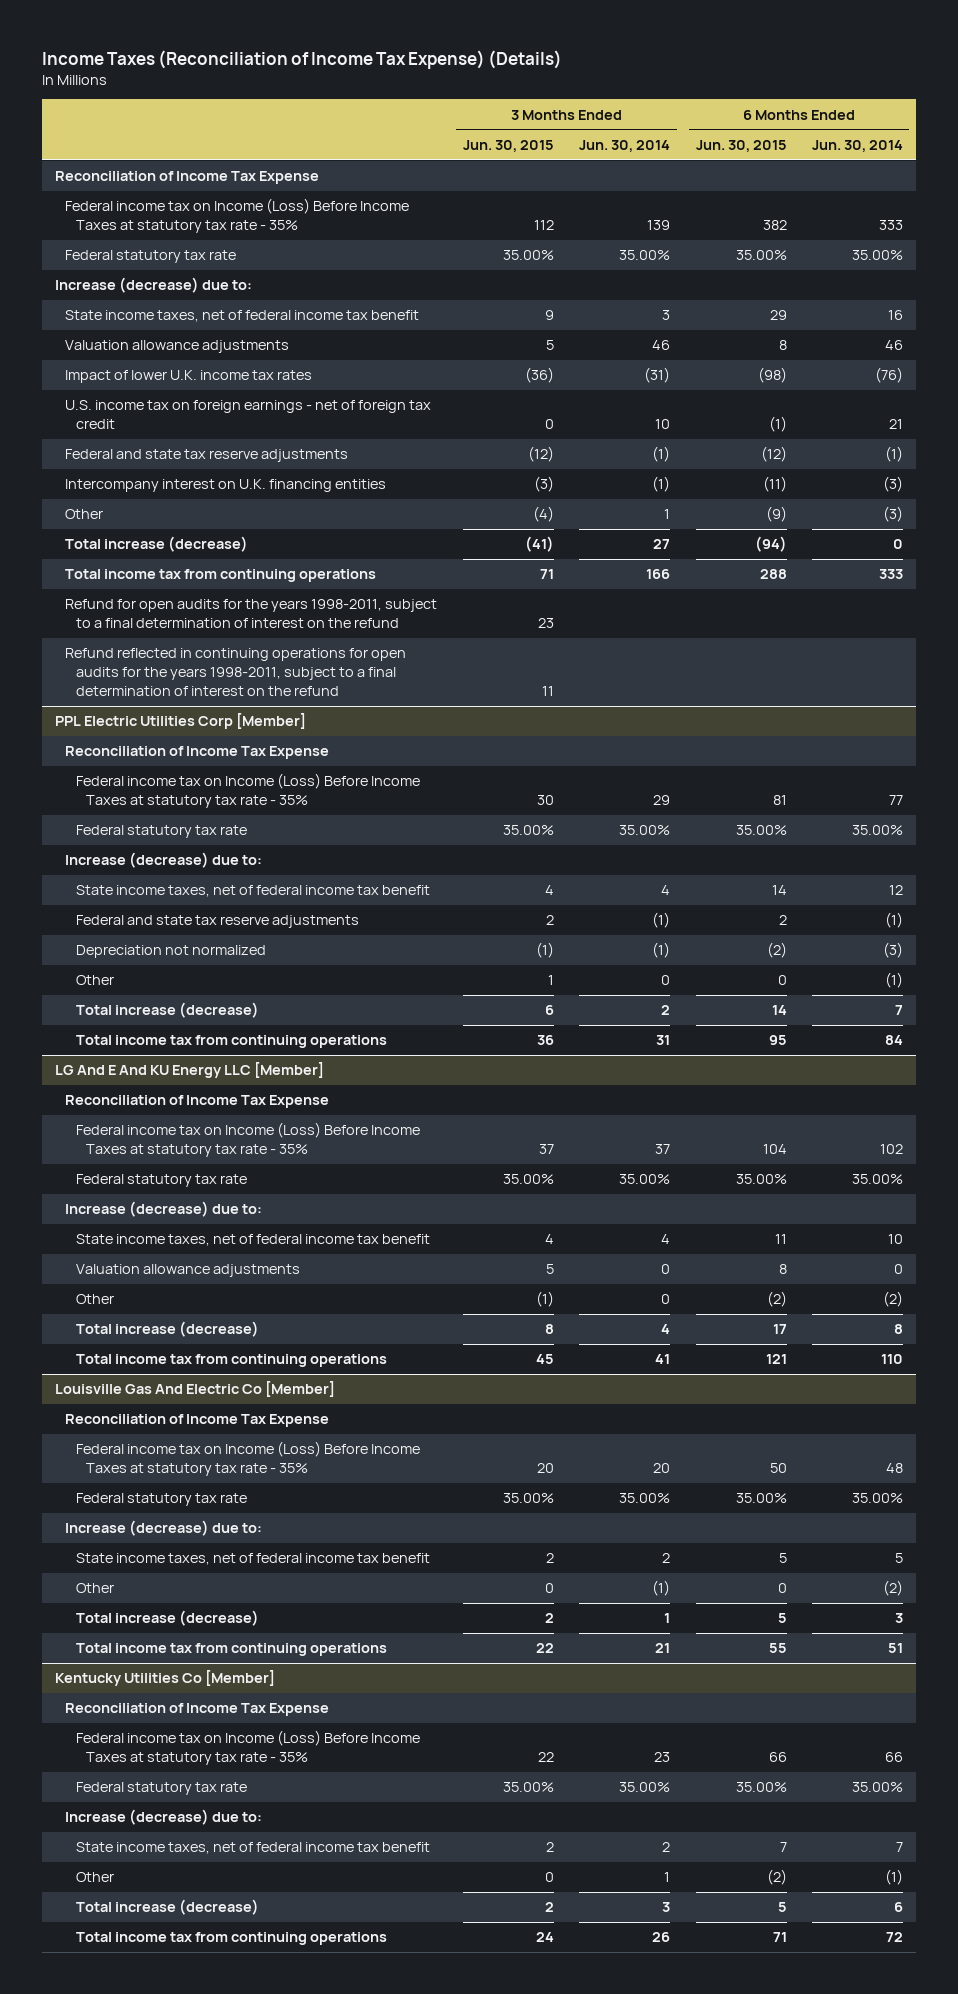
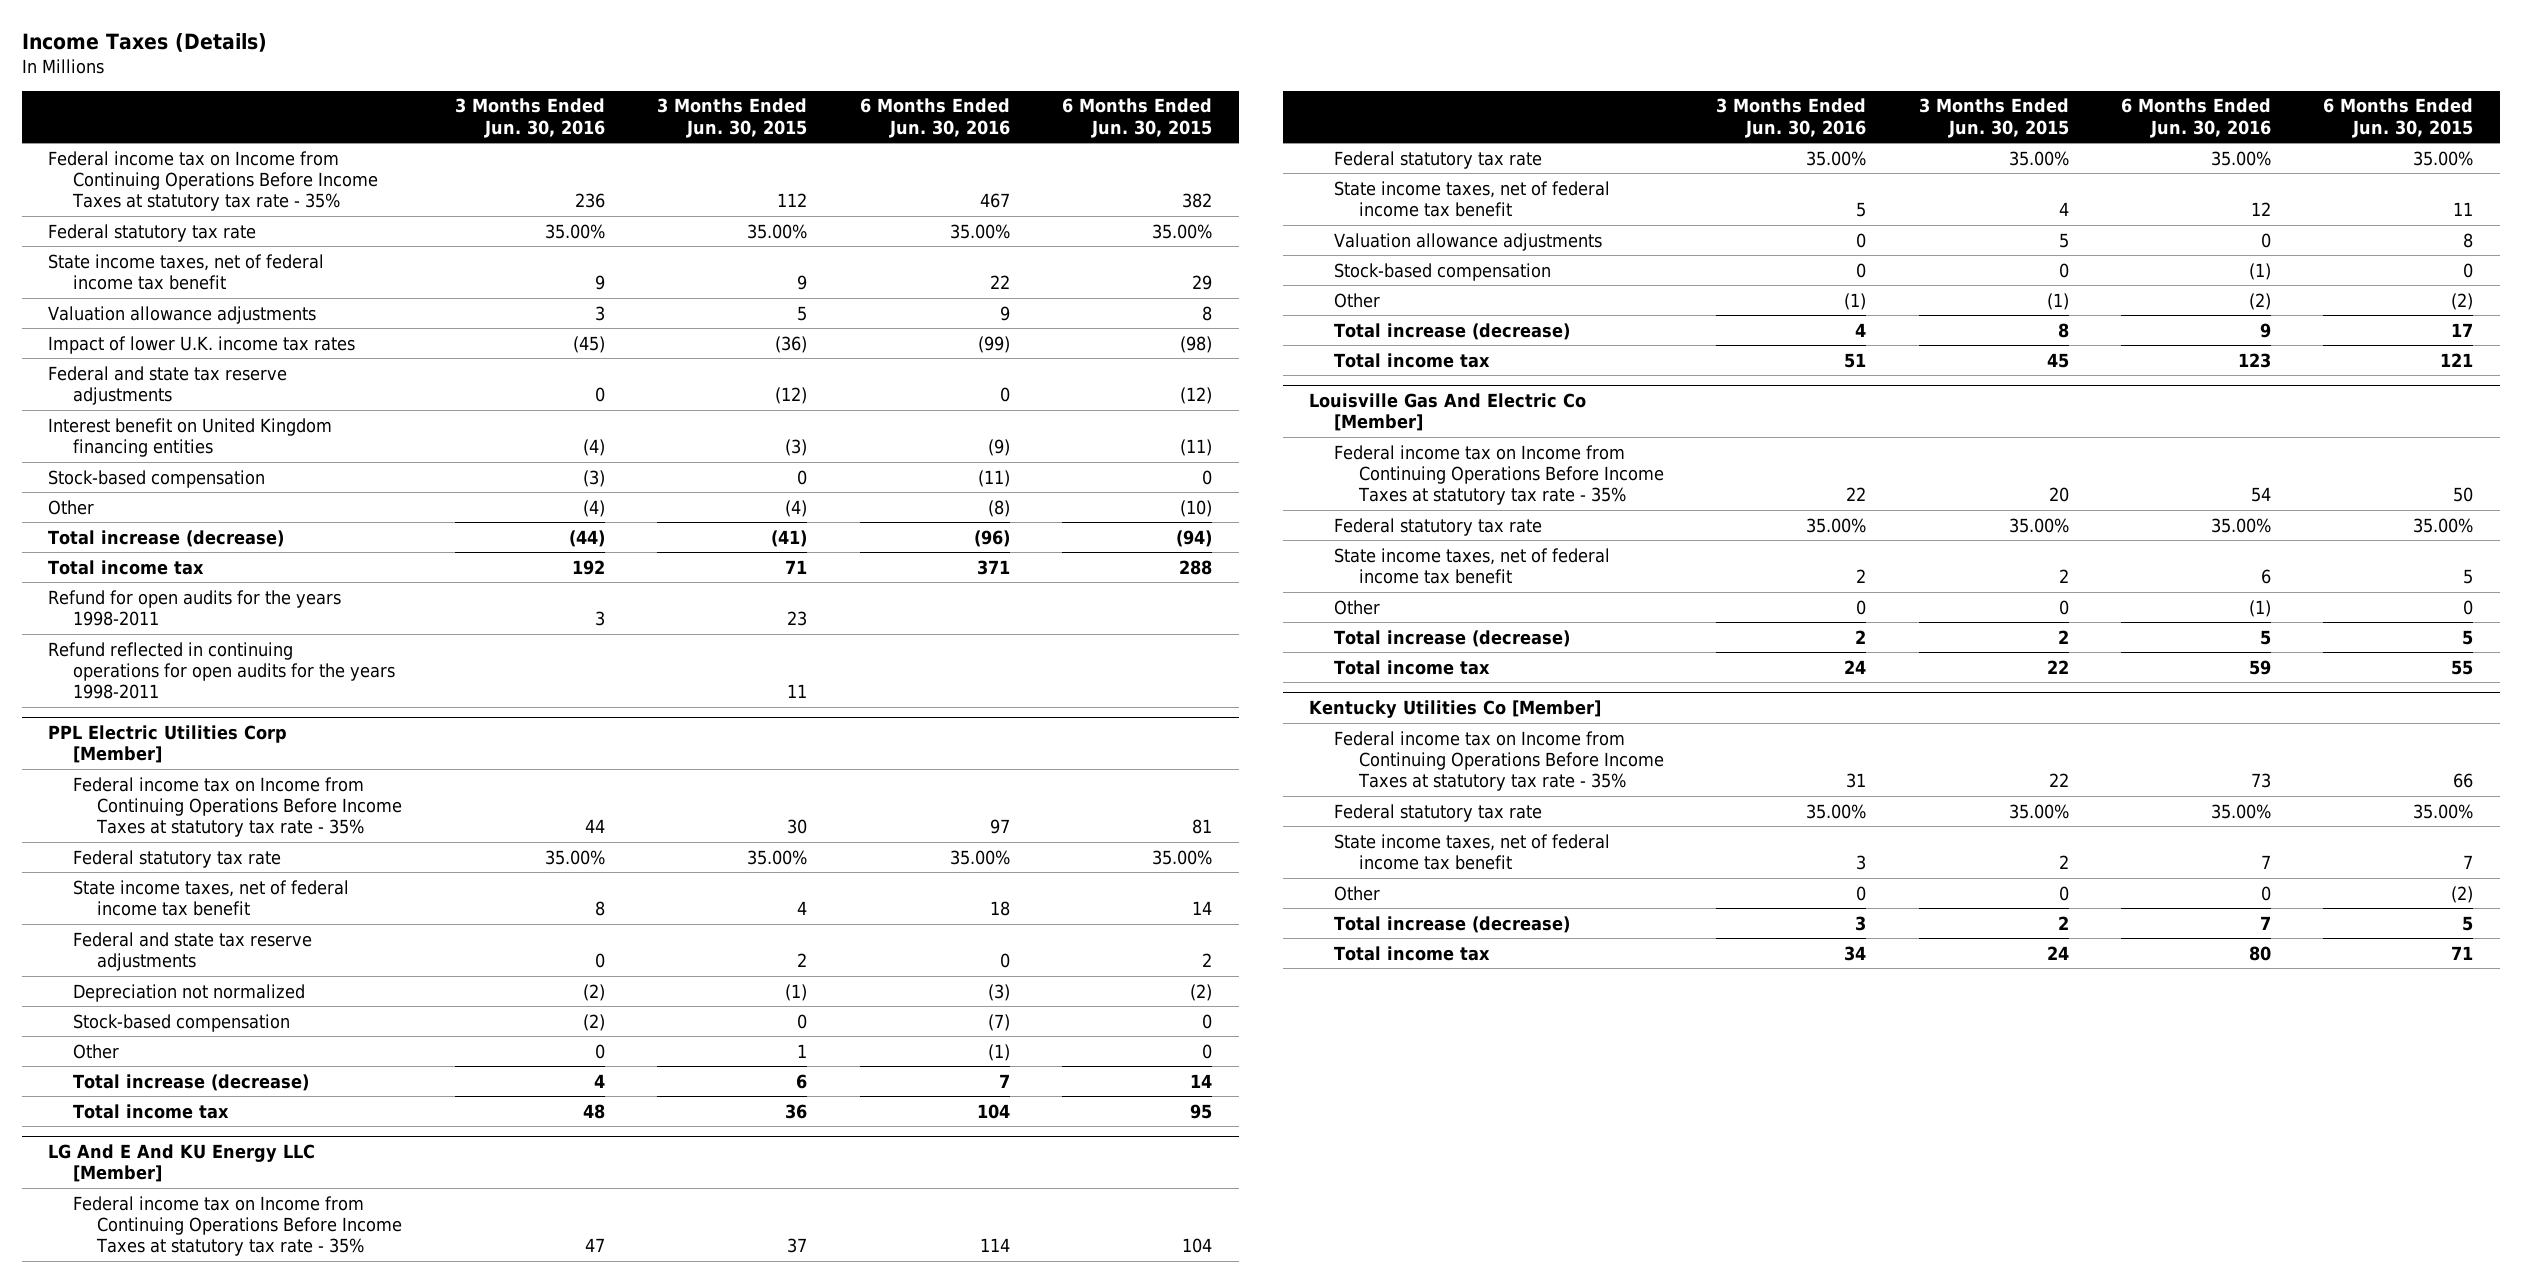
- Income Taxes (Reconciliation of Income Tax Expense) (Details)
+ Income Taxes (Details)
- | 3 Months Ended Jun. 30, 2015 | 3 Months Ended Jun. 30, 2014 | 6 Months Ended Jun. 30, 2015 | 6 Months Ended Jun. 30, 2014
+ | 3 Months Ended Jun. 30, 2016 | 3 Months Ended Jun. 30, 2015 | 6 Months Ended Jun. 30, 2016 | 6 Months Ended Jun. 30, 2015
- Reconciliation of Income Tax Expense
- Federal income tax on Income (Loss) Before Income Taxes at statutory tax rate - 35% | 112 | 139 | 382 | 333
+ Federal income tax on Income from Continuing Operations Before Income Taxes at statutory tax rate - 35% | 236 | 112 | 467 | 382
- Increase (decrease) due to:
- U.S. income tax on foreign earnings - net of foreign tax credit | 0 | 10 | (1) | 21
- Intercompany interest on U.K. financing entities | (3) | (1) | (11) | (3)
- Other | (4) | 1 | (9) | (3)
+ Interest benefit on United Kingdom financing entities | (4) | (3) | (9) | (11)
+ Stock-based compensation | (3) | 0 | (11) | 0
+ Other | (4) | (4) | (8) | (10)
- Total income tax from continuing operations | 71 | 166 | 288 | 333
- Refund for open audits for the years 1998-2011, subject to a final determination of interest on the refund | 23 | | |
- Refund reflected in continuing operations for open audits for the years 1998-2011, subject to a final determination of interest on the refund | 11 | | |
+ Total income tax | 192 | 71 | 371 | 288
+ Refund for open audits for the years 1998-2011 | 3 | 23 | |
+ Refund reflected in continuing operations for open audits for the years 1998-2011 | | 11 | |
@ PPL Electric Utilities Corp [Member]
- Reconciliation of Income Tax Expense
- Federal income tax on Income (Loss) Before Income Taxes at statutory tax rate - 35% | 30 | 29 | 81 | 77
+ Federal income tax on Income from Continuing Operations Before Income Taxes at statutory tax rate - 35% | 44 | 30 | 97 | 81
- Increase (decrease) due to:
+ Stock-based compensation | (2) | 0 | (7) | 0
- Total income tax from continuing operations | 36 | 31 | 95 | 84
+ Total income tax | 48 | 36 | 104 | 95
@ LG And E And KU Energy LLC [Member]
- Reconciliation of Income Tax Expense
- Federal income tax on Income (Loss) Before Income Taxes at statutory tax rate - 35% | 37 | 37 | 104 | 102
+ Federal income tax on Income from Continuing Operations Before Income Taxes at statutory tax rate - 35% | 47 | 37 | 114 | 104
- Increase (decrease) due to:
+ Stock-based compensation | 0 | 0 | (1) | 0
- Total income tax from continuing operations | 45 | 41 | 121 | 110
+ Total income tax | 51 | 45 | 123 | 121
@ Louisville Gas And Electric Co [Member]
- Reconciliation of Income Tax Expense
- Federal income tax on Income (Loss) Before Income Taxes at statutory tax rate - 35% | 20 | 20 | 50 | 48
+ Federal income tax on Income from Continuing Operations Before Income Taxes at statutory tax rate - 35% | 22 | 20 | 54 | 50
- Increase (decrease) due to:
- Total income tax from continuing operations | 22 | 21 | 55 | 51
+ Total income tax | 24 | 22 | 59 | 55
@ Kentucky Utilities Co [Member]
- Reconciliation of Income Tax Expense
- Federal income tax on Income (Loss) Before Income Taxes at statutory tax rate - 35% | 22 | 23 | 66 | 66
+ Federal income tax on Income from Continuing Operations Before Income Taxes at statutory tax rate - 35% | 31 | 22 | 73 | 66
- Increase (decrease) due to:
- Total income tax from continuing operations | 24 | 26 | 71 | 72
+ Total income tax | 34 | 24 | 80 | 71

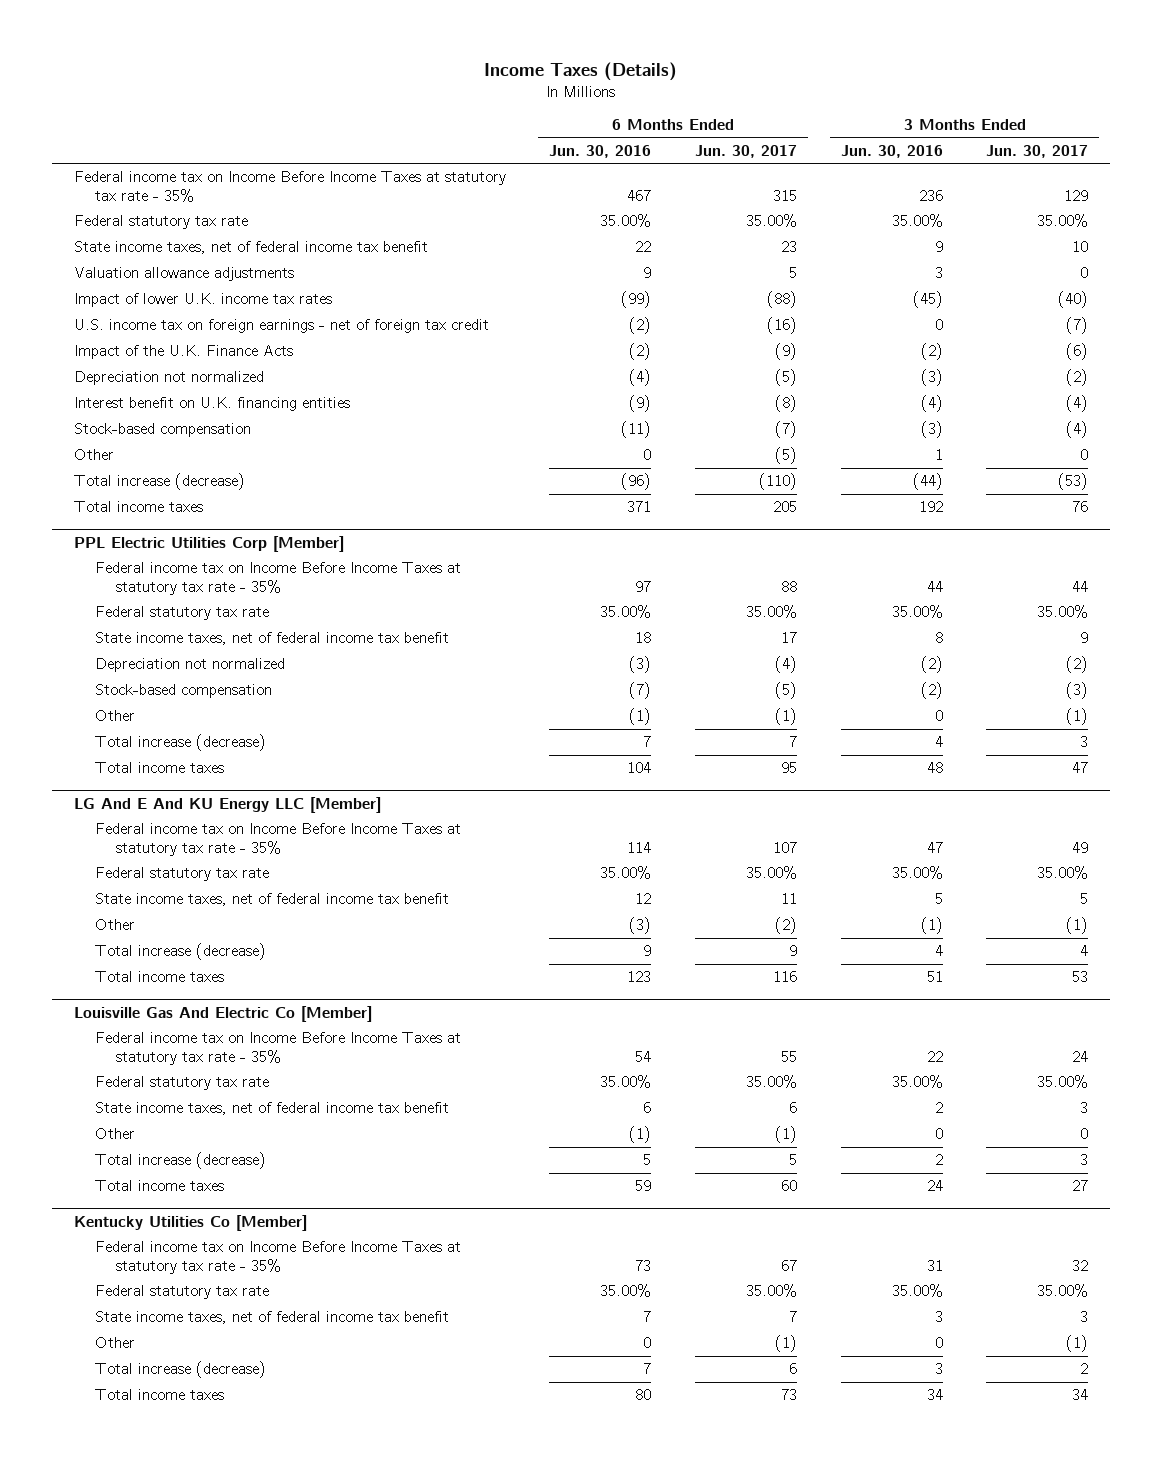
- | 3 Months Ended Jun. 30, 2016 | 3 Months Ended Jun. 30, 2015 | 6 Months Ended Jun. 30, 2016 | 6 Months Ended Jun. 30, 2015
+ | 6 Months Ended Jun. 30, 2016 | 6 Months Ended Jun. 30, 2017 | 3 Months Ended Jun. 30, 2016 | 3 Months Ended Jun. 30, 2017
- Federal income tax on Income from Continuing Operations Before Income Taxes at statutory tax rate - 35% | 236 | 112 | 467 | 382
+ Federal income tax on Income Before Income Taxes at statutory tax rate - 35% | 467 | 315 | 236 | 129
- Federal and state tax reserve adjustments | 0 | (12) | 0 | (12)
- Interest benefit on United Kingdom financing entities | (4) | (3) | (9) | (11)
+ U.S. income tax on foreign earnings - net of foreign tax credit | (2) | (16) | 0 | (7)
+ Impact of the U.K. Finance Acts | (2) | (9) | (2) | (6)
+ Depreciation not normalized | (4) | (5) | (3) | (2)
+ Interest benefit on U.K. financing entities | (9) | (8) | (4) | (4)
- Other | (4) | (4) | (8) | (10)
+ Other | 0 | (5) | 1 | 0
- Total income tax | 192 | 71 | 371 | 288
- Refund for open audits for the years 1998-2011 | 3 | 23 | |
- Refund reflected in continuing operations for open audits for the years 1998-2011 | | 11 | |
+ Total income taxes | 371 | 205 | 192 | 76
@ PPL Electric Utilities Corp [Member]
- Federal income tax on Income from Continuing Operations Before Income Taxes at statutory tax rate - 35% | 44 | 30 | 97 | 81
+ Federal income tax on Income Before Income Taxes at statutory tax rate - 35% | 97 | 88 | 44 | 44
- Federal and state tax reserve adjustments | 0 | 2 | 0 | 2
- Total income tax | 48 | 36 | 104 | 95
+ Total income taxes | 104 | 95 | 48 | 47
@ LG And E And KU Energy LLC [Member]
- Federal income tax on Income from Continuing Operations Before Income Taxes at statutory tax rate - 35% | 47 | 37 | 114 | 104
+ Federal income tax on Income Before Income Taxes at statutory tax rate - 35% | 114 | 107 | 47 | 49
- Valuation allowance adjustments | 0 | 5 | 0 | 8
- Stock-based compensation | 0 | 0 | (1) | 0
- Other | (1) | (1) | (2) | (2)
+ Other | (3) | (2) | (1) | (1)
- Total income tax | 51 | 45 | 123 | 121
+ Total income taxes | 123 | 116 | 51 | 53
@ Louisville Gas And Electric Co [Member]
- Federal income tax on Income from Continuing Operations Before Income Taxes at statutory tax rate - 35% | 22 | 20 | 54 | 50
+ Federal income tax on Income Before Income Taxes at statutory tax rate - 35% | 54 | 55 | 22 | 24
- Total income tax | 24 | 22 | 59 | 55
+ Total income taxes | 59 | 60 | 24 | 27
@ Kentucky Utilities Co [Member]
- Federal income tax on Income from Continuing Operations Before Income Taxes at statutory tax rate - 35% | 31 | 22 | 73 | 66
+ Federal income tax on Income Before Income Taxes at statutory tax rate - 35% | 73 | 67 | 31 | 32
- Total income tax | 34 | 24 | 80 | 71
+ Total income taxes | 80 | 73 | 34 | 34

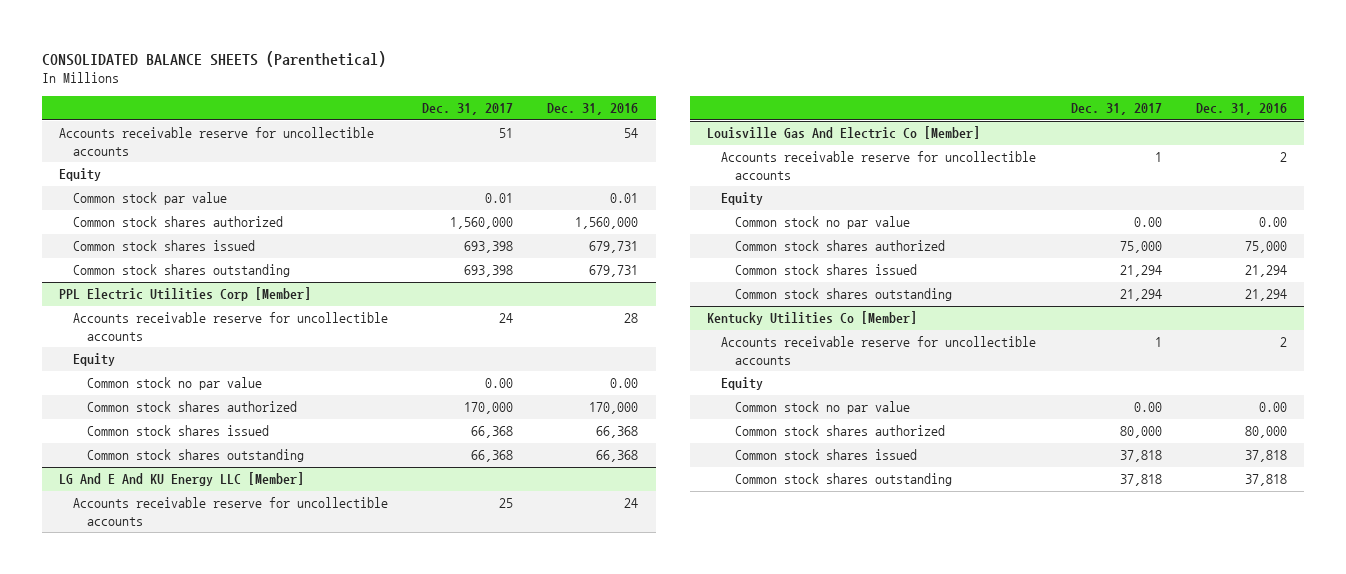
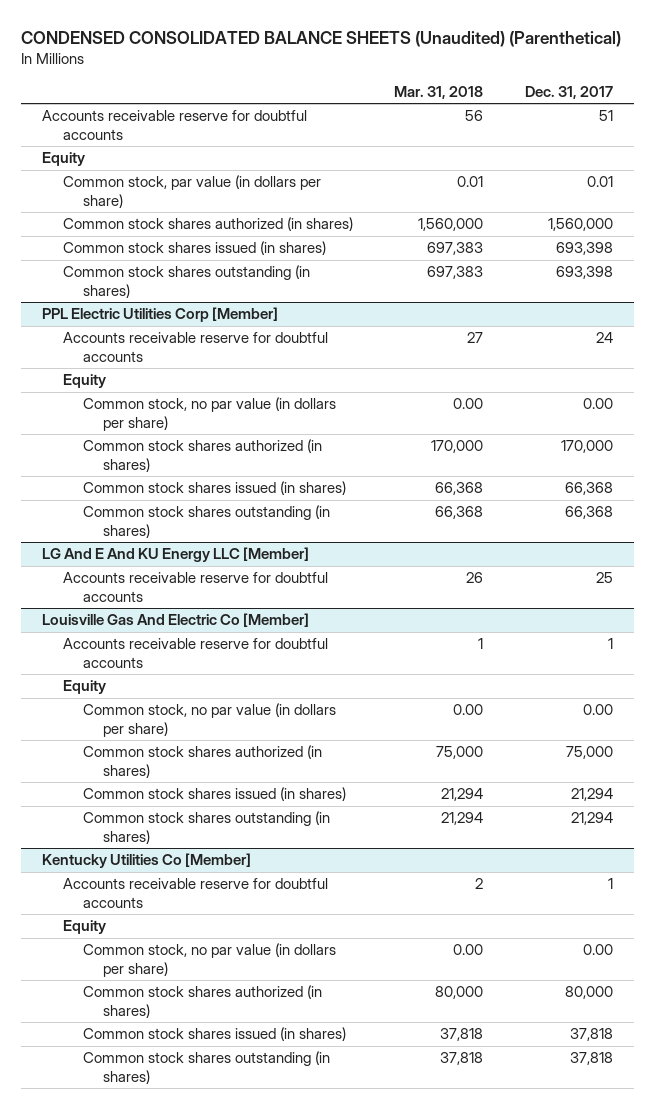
- CONSOLIDATED BALANCE SHEETS (Parenthetical)
+ CONDENSED CONSOLIDATED BALANCE SHEETS (Unaudited) (Parenthetical)
- | Dec. 31, 2017 | Dec. 31, 2016
+ | Mar. 31, 2018 | Dec. 31, 2017
- Accounts receivable reserve for uncollectible accounts | 51 | 54
+ Accounts receivable reserve for doubtful accounts | 56 | 51
- Common stock par value | 0.01 | 0.01
- Common stock shares authorized | 1,560,000 | 1,560,000
- Common stock shares issued | 693,398 | 679,731
- Common stock shares outstanding | 693,398 | 679,731
+ Common stock, par value (in dollars per share) | 0.01 | 0.01
+ Common stock shares authorized (in shares) | 1,560,000 | 1,560,000
+ Common stock shares issued (in shares) | 697,383 | 693,398
+ Common stock shares outstanding (in shares) | 697,383 | 693,398
@ PPL Electric Utilities Corp [Member]
- Accounts receivable reserve for uncollectible accounts | 24 | 28
+ Accounts receivable reserve for doubtful accounts | 27 | 24
- Common stock no par value | 0.00 | 0.00
- Common stock shares authorized | 170,000 | 170,000
- Common stock shares issued | 66,368 | 66,368
- Common stock shares outstanding | 66,368 | 66,368
+ Common stock, no par value (in dollars per share) | 0.00 | 0.00
+ Common stock shares authorized (in shares) | 170,000 | 170,000
+ Common stock shares issued (in shares) | 66,368 | 66,368
+ Common stock shares outstanding (in shares) | 66,368 | 66,368
@ LG And E And KU Energy LLC [Member]
- Accounts receivable reserve for uncollectible accounts | 25 | 24
+ Accounts receivable reserve for doubtful accounts | 26 | 25
@ Louisville Gas And Electric Co [Member]
- Accounts receivable reserve for uncollectible accounts | 1 | 2
+ Accounts receivable reserve for doubtful accounts | 1 | 1
- Common stock no par value | 0.00 | 0.00
- Common stock shares authorized | 75,000 | 75,000
- Common stock shares issued | 21,294 | 21,294
- Common stock shares outstanding | 21,294 | 21,294
+ Common stock, no par value (in dollars per share) | 0.00 | 0.00
+ Common stock shares authorized (in shares) | 75,000 | 75,000
+ Common stock shares issued (in shares) | 21,294 | 21,294
+ Common stock shares outstanding (in shares) | 21,294 | 21,294
@ Kentucky Utilities Co [Member]
- Accounts receivable reserve for uncollectible accounts | 1 | 2
+ Accounts receivable reserve for doubtful accounts | 2 | 1
- Common stock no par value | 0.00 | 0.00
- Common stock shares authorized | 80,000 | 80,000
- Common stock shares issued | 37,818 | 37,818
- Common stock shares outstanding | 37,818 | 37,818
+ Common stock, no par value (in dollars per share) | 0.00 | 0.00
+ Common stock shares authorized (in shares) | 80,000 | 80,000
+ Common stock shares issued (in shares) | 37,818 | 37,818
+ Common stock shares outstanding (in shares) | 37,818 | 37,818

